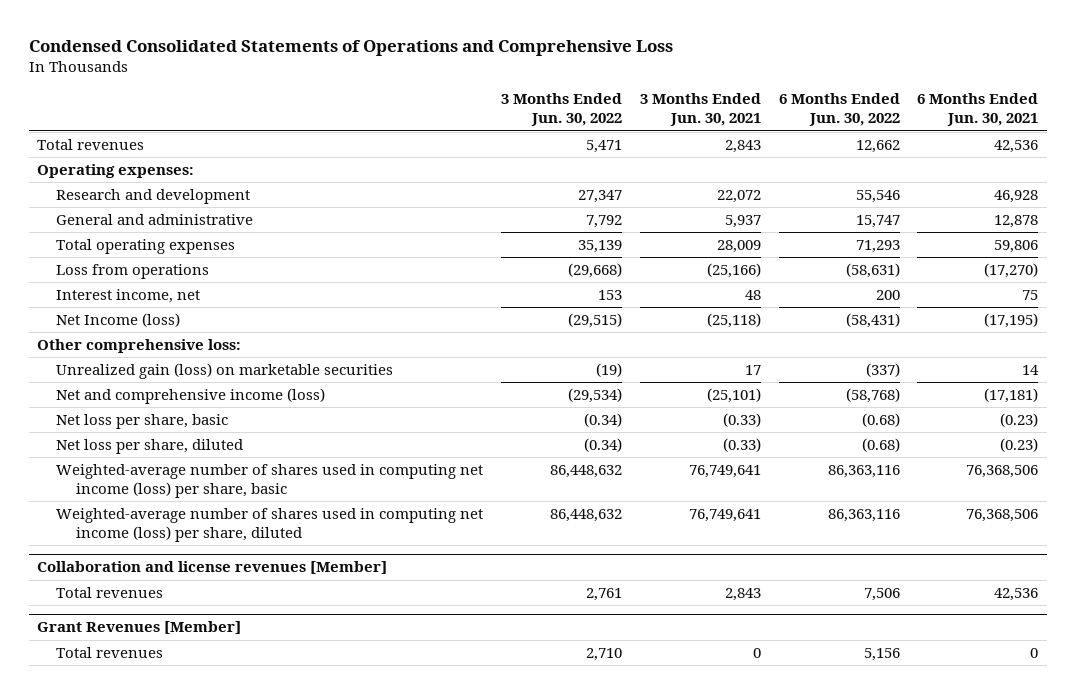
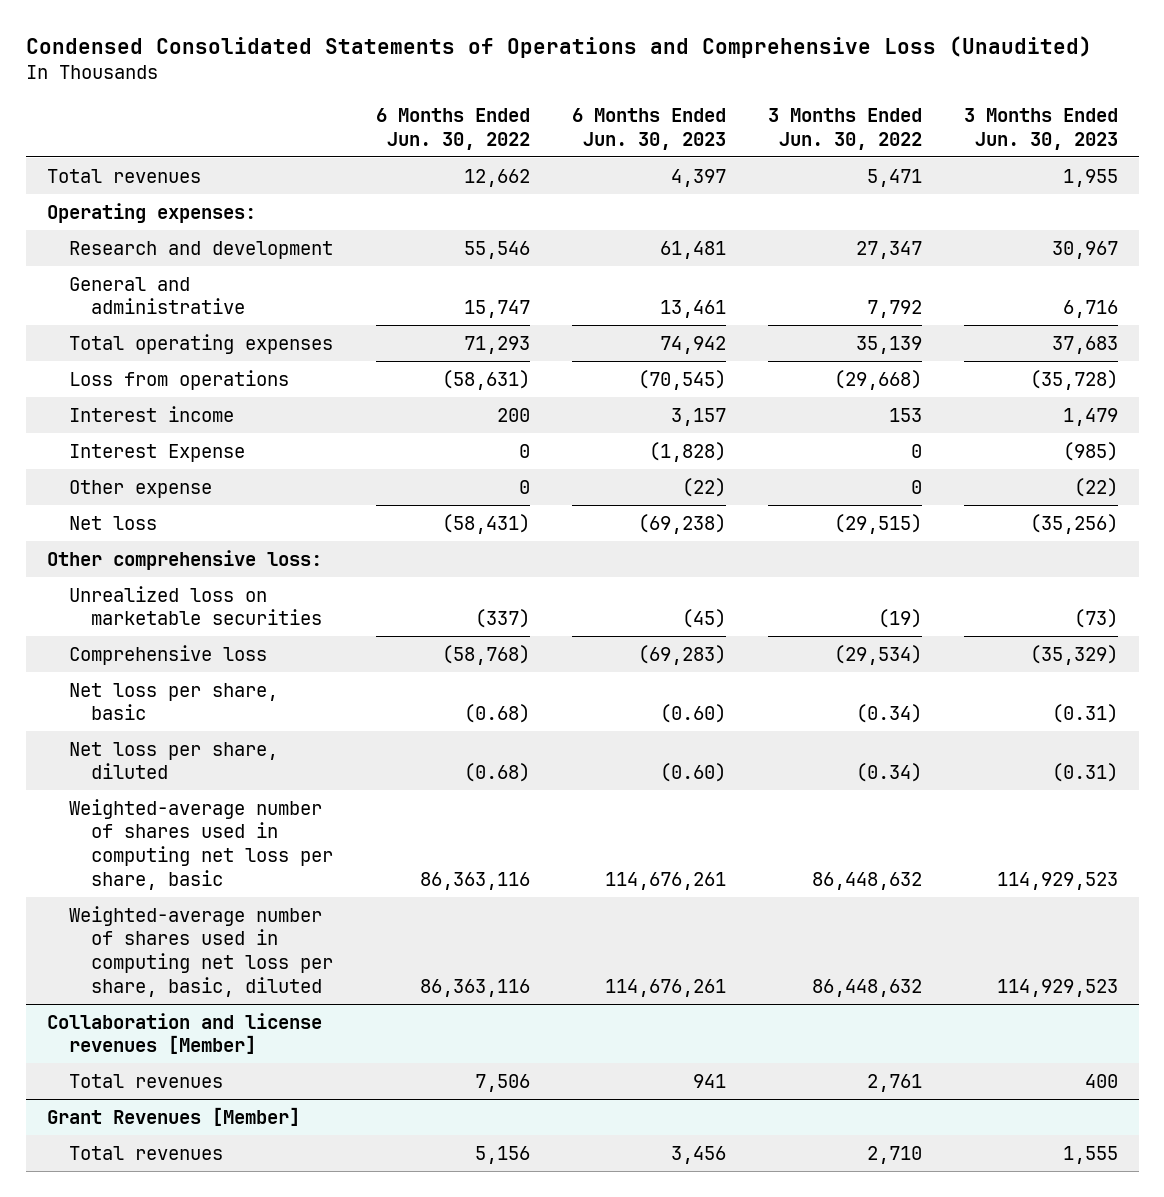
- Condensed Consolidated Statements of Operations and Comprehensive Loss
+ Condensed Consolidated Statements of Operations and Comprehensive Loss (Unaudited)
- | 3 Months Ended Jun. 30, 2022 | 3 Months Ended Jun. 30, 2021 | 6 Months Ended Jun. 30, 2022 | 6 Months Ended Jun. 30, 2021
+ | 6 Months Ended Jun. 30, 2022 | 6 Months Ended Jun. 30, 2023 | 3 Months Ended Jun. 30, 2022 | 3 Months Ended Jun. 30, 2023
- Interest income, net | 153 | 48 | 200 | 75
- Net Income (loss) | (29,515) | (25,118) | (58,431) | (17,195)
+ Interest income | 200 | 3,157 | 153 | 1,479
+ Interest Expense | 0 | (1,828) | 0 | (985)
+ Other expense | 0 | (22) | 0 | (22)
+ Net loss | (58,431) | (69,238) | (29,515) | (35,256)
- Unrealized gain (loss) on marketable securities | (19) | 17 | (337) | 14
- Net and comprehensive income (loss) | (29,534) | (25,101) | (58,768) | (17,181)
+ Unrealized loss on marketable securities | (337) | (45) | (19) | (73)
+ Comprehensive loss | (58,768) | (69,283) | (29,534) | (35,329)
- Weighted-average number of shares used in computing net income (loss) per share, basic | 86,448,632 | 76,749,641 | 86,363,116 | 76,368,506
- Weighted-average number of shares used in computing net income (loss) per share, diluted | 86,448,632 | 76,749,641 | 86,363,116 | 76,368,506
+ Weighted-average number of shares used in computing net loss per share, basic | 86,363,116 | 114,676,261 | 86,448,632 | 114,929,523
+ Weighted-average number of shares used in computing net loss per share, basic, diluted | 86,363,116 | 114,676,261 | 86,448,632 | 114,929,523

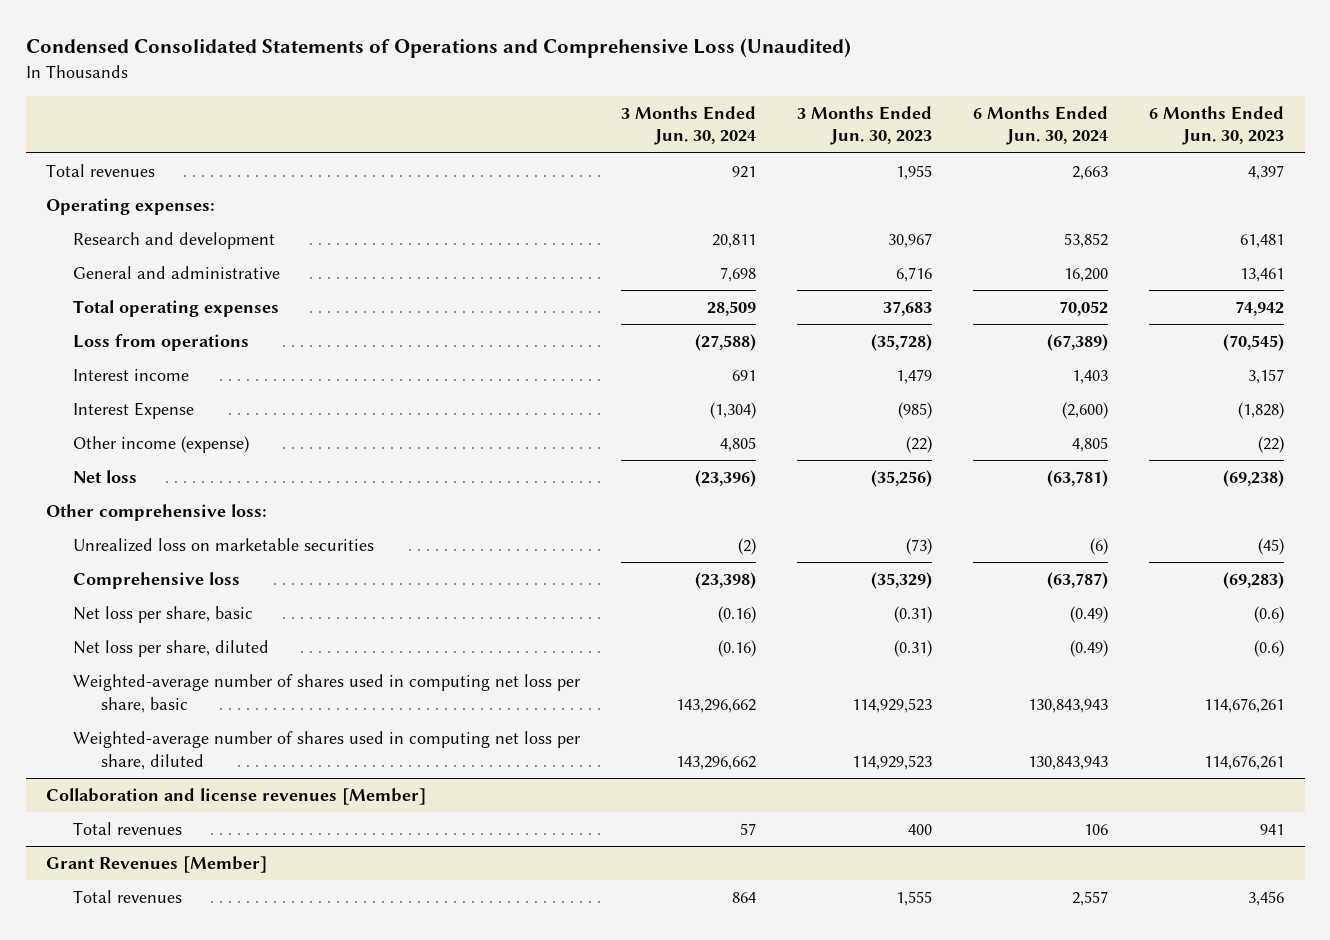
- | 6 Months Ended Jun. 30, 2022 | 6 Months Ended Jun. 30, 2023 | 3 Months Ended Jun. 30, 2022 | 3 Months Ended Jun. 30, 2023
+ | 3 Months Ended Jun. 30, 2024 | 3 Months Ended Jun. 30, 2023 | 6 Months Ended Jun. 30, 2024 | 6 Months Ended Jun. 30, 2023
- Other expense | 0 | (22) | 0 | (22)
+ Other income (expense) | 4,805 | (22) | 4,805 | (22)
- Net loss per share, basic | (0.68) | (0.60) | (0.34) | (0.31)
- Net loss per share, diluted | (0.68) | (0.60) | (0.34) | (0.31)
+ Net loss per share, basic | (0.16) | (0.31) | (0.49) | (0.6)
+ Net loss per share, diluted | (0.16) | (0.31) | (0.49) | (0.6)
- Weighted-average number of shares used in computing net loss per share, basic, diluted | 86,363,116 | 114,676,261 | 86,448,632 | 114,929,523
+ Weighted-average number of shares used in computing net loss per share, diluted | 143,296,662 | 114,929,523 | 130,843,943 | 114,676,261

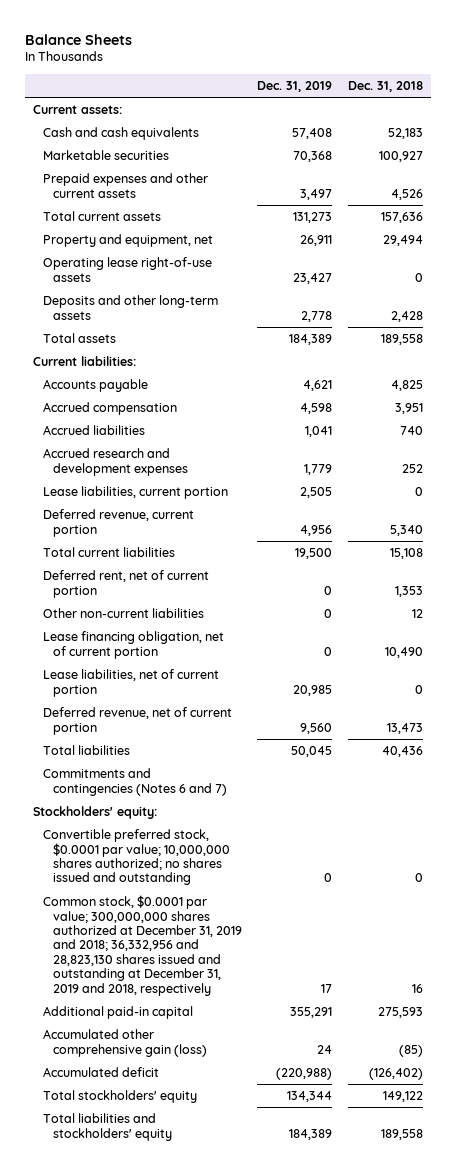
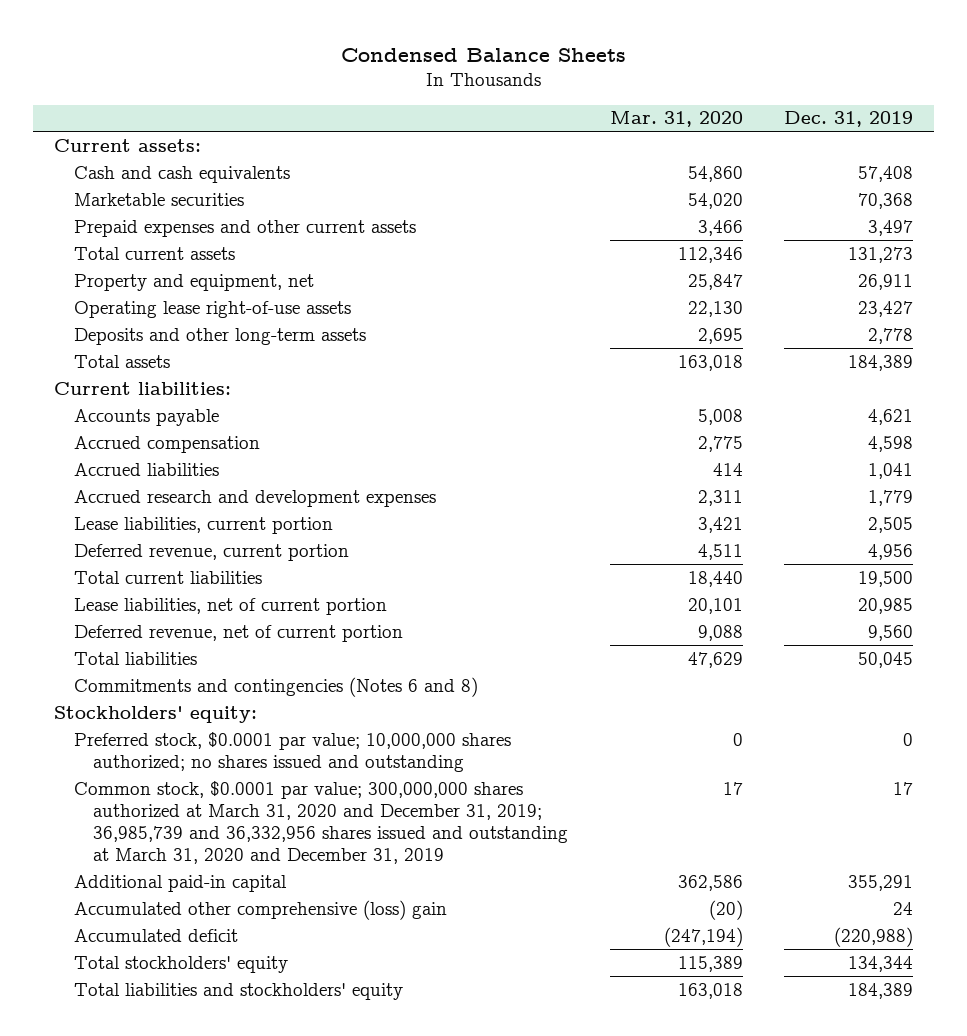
- Balance Sheets
+ Condensed Balance Sheets
- | Dec. 31, 2019 | Dec. 31, 2018
+ | Mar. 31, 2020 | Dec. 31, 2019
- Deferred rent, net of current portion | 0 | 1,353
- Other non-current liabilities | 0 | 12
- Lease financing obligation, net of current portion | 0 | 10,490
- Commitments and contingencies (Notes 6 and 7)
+ Commitments and contingencies (Notes 6 and 8)
- Convertible preferred stock, $0.0001 par value; 10,000,000 shares authorized; no shares issued and outstanding | 0 | 0
- Common stock, $0.0001 par value; 300,000,000 shares authorized at December 31, 2019 and 2018; 36,332,956 and 28,823,130 shares issued and outstanding at December 31, 2019 and 2018, respectively | 17 | 16
+ Preferred stock, $0.0001 par value; 10,000,000 shares authorized; no shares issued and outstanding | 0 | 0
+ Common stock, $0.0001 par value; 300,000,000 shares authorized at March 31, 2020 and December 31, 2019; 36,985,739 and 36,332,956 shares issued and outstanding at March 31, 2020 and December 31, 2019 | 17 | 17
- Accumulated other comprehensive gain (loss) | 24 | (85)
+ Accumulated other comprehensive (loss) gain | (20) | 24

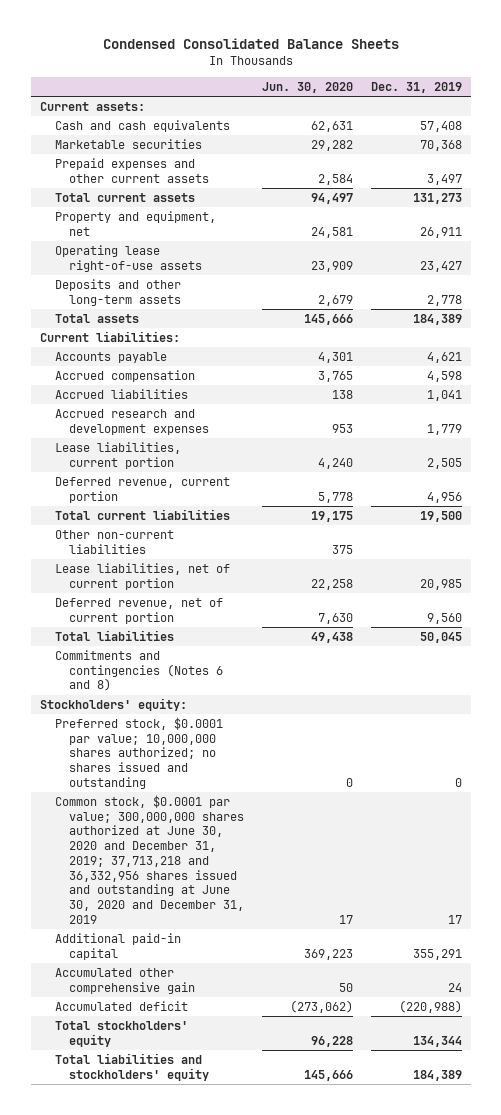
- Condensed Balance Sheets
+ Condensed Consolidated Balance Sheets
- | Mar. 31, 2020 | Dec. 31, 2019
+ | Jun. 30, 2020 | Dec. 31, 2019
+ Other non-current liabilities | 375 |
- Common stock, $0.0001 par value; 300,000,000 shares authorized at March 31, 2020 and December 31, 2019; 36,985,739 and 36,332,956 shares issued and outstanding at March 31, 2020 and December 31, 2019 | 17 | 17
+ Common stock, $0.0001 par value; 300,000,000 shares authorized at June 30, 2020 and December 31, 2019; 37,713,218 and 36,332,956 shares issued and outstanding at June 30, 2020 and December 31, 2019 | 17 | 17
- Accumulated other comprehensive (loss) gain | (20) | 24
+ Accumulated other comprehensive gain | 50 | 24

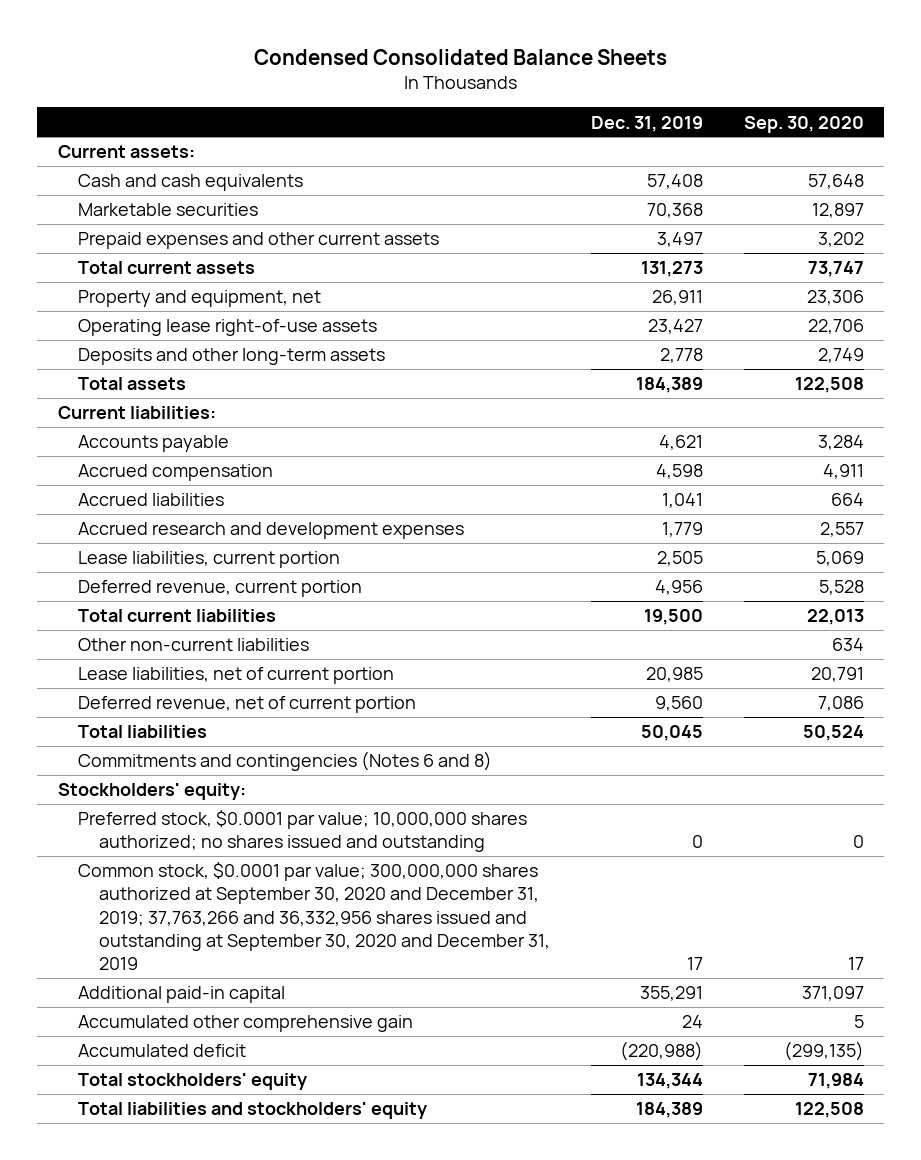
- | Jun. 30, 2020 | Dec. 31, 2019
+ | Dec. 31, 2019 | Sep. 30, 2020
- Common stock, $0.0001 par value; 300,000,000 shares authorized at June 30, 2020 and December 31, 2019; 37,713,218 and 36,332,956 shares issued and outstanding at June 30, 2020 and December 31, 2019 | 17 | 17
+ Common stock, $0.0001 par value; 300,000,000 shares authorized at September 30, 2020 and December 31, 2019; 37,763,266 and 36,332,956 shares issued and outstanding at September 30, 2020 and December 31, 2019 | 17 | 17

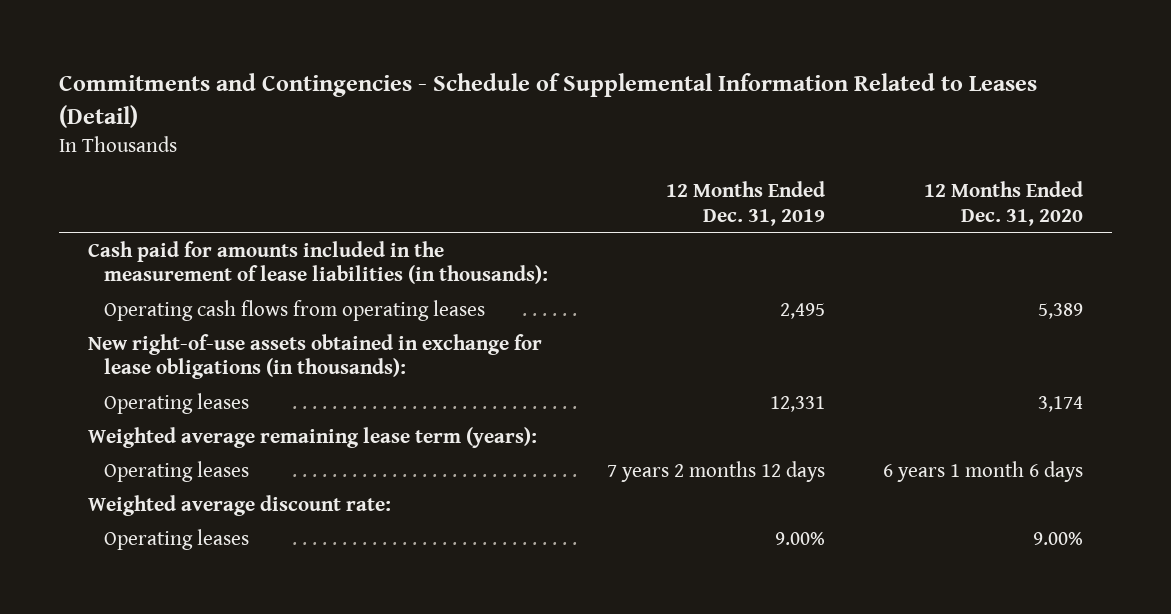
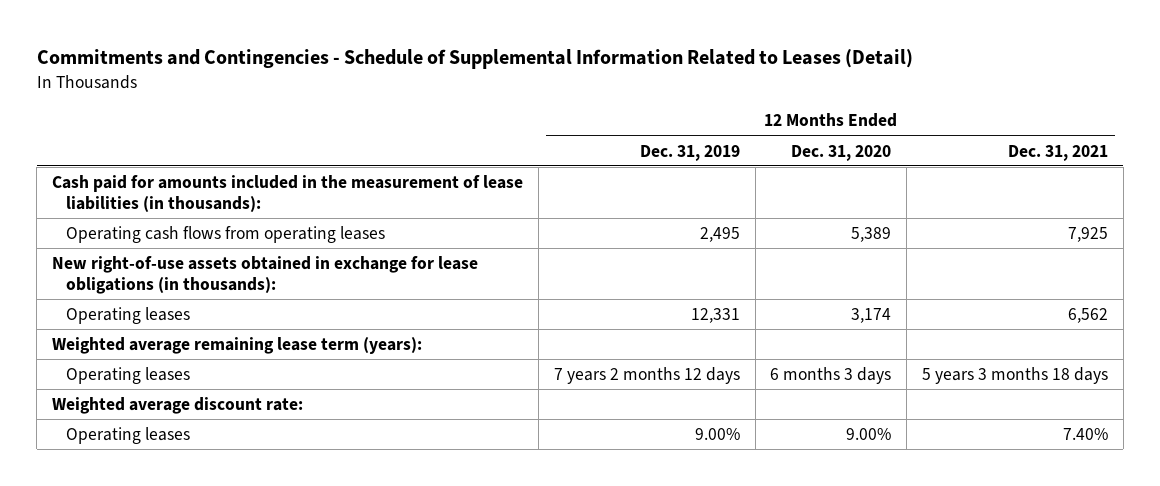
- | 12 Months Ended Dec. 31, 2019 | 12 Months Ended Dec. 31, 2020
+ | 12 Months Ended Dec. 31, 2019 | 12 Months Ended Dec. 31, 2020 | 12 Months Ended Dec. 31, 2021
- Operating leases | 7 years 2 months 12 days | 6 years 1 month 6 days
+ Operating leases | 7 years 2 months 12 days | 6 months 3 days | 5 years 3 months 18 days

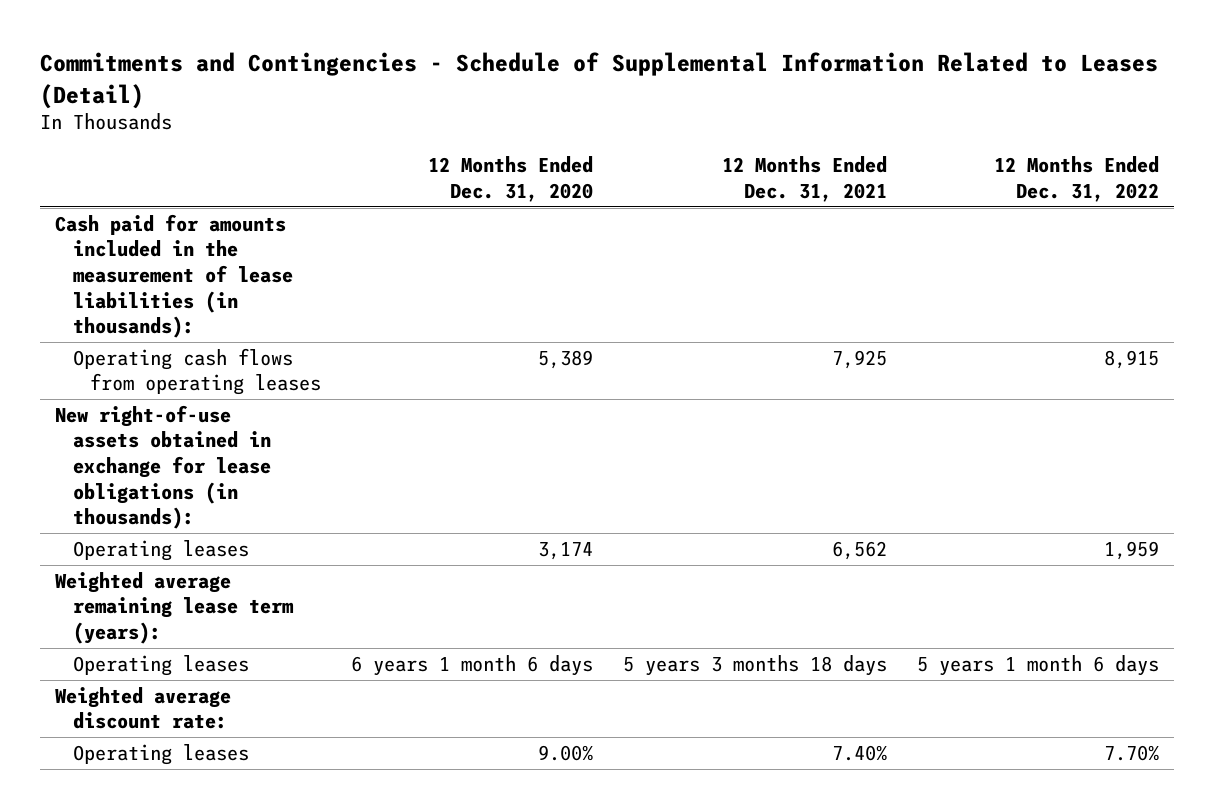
- | 12 Months Ended Dec. 31, 2019 | 12 Months Ended Dec. 31, 2020 | 12 Months Ended Dec. 31, 2021
+ | 12 Months Ended Dec. 31, 2020 | 12 Months Ended Dec. 31, 2021 | 12 Months Ended Dec. 31, 2022
- Operating leases | 7 years 2 months 12 days | 6 months 3 days | 5 years 3 months 18 days
+ Operating leases | 6 years 1 month 6 days | 5 years 3 months 18 days | 5 years 1 month 6 days

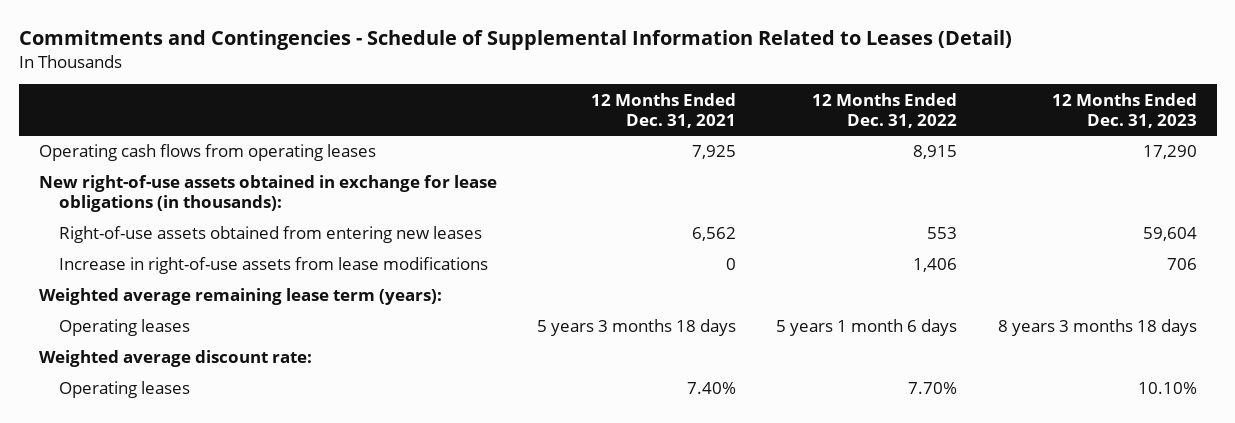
- | 12 Months Ended Dec. 31, 2020 | 12 Months Ended Dec. 31, 2021 | 12 Months Ended Dec. 31, 2022
+ | 12 Months Ended Dec. 31, 2021 | 12 Months Ended Dec. 31, 2022 | 12 Months Ended Dec. 31, 2023
- Cash paid for amounts included in the measurement of lease liabilities (in thousands):
- Operating leases | 3,174 | 6,562 | 1,959
+ Right-of-use assets obtained from entering new leases | 6,562 | 553 | 59,604
+ Increase in right-of-use assets from lease modifications | 0 | 1,406 | 706

